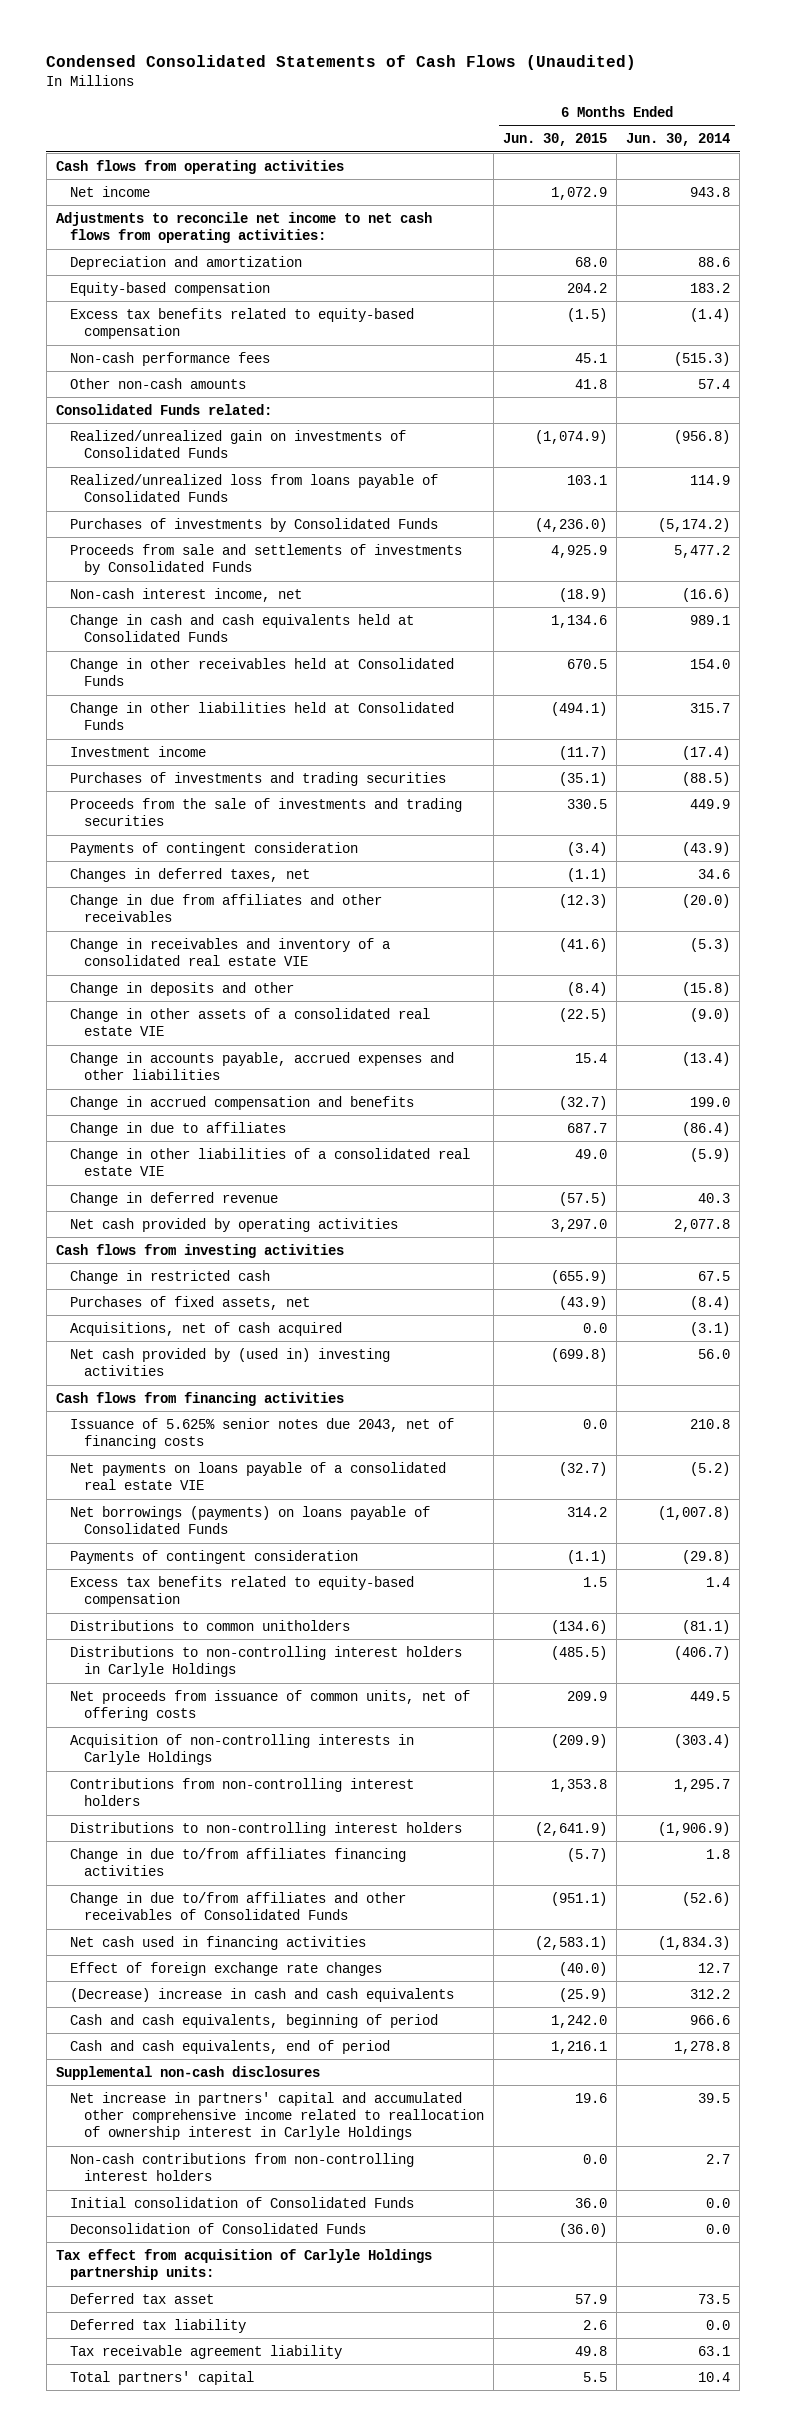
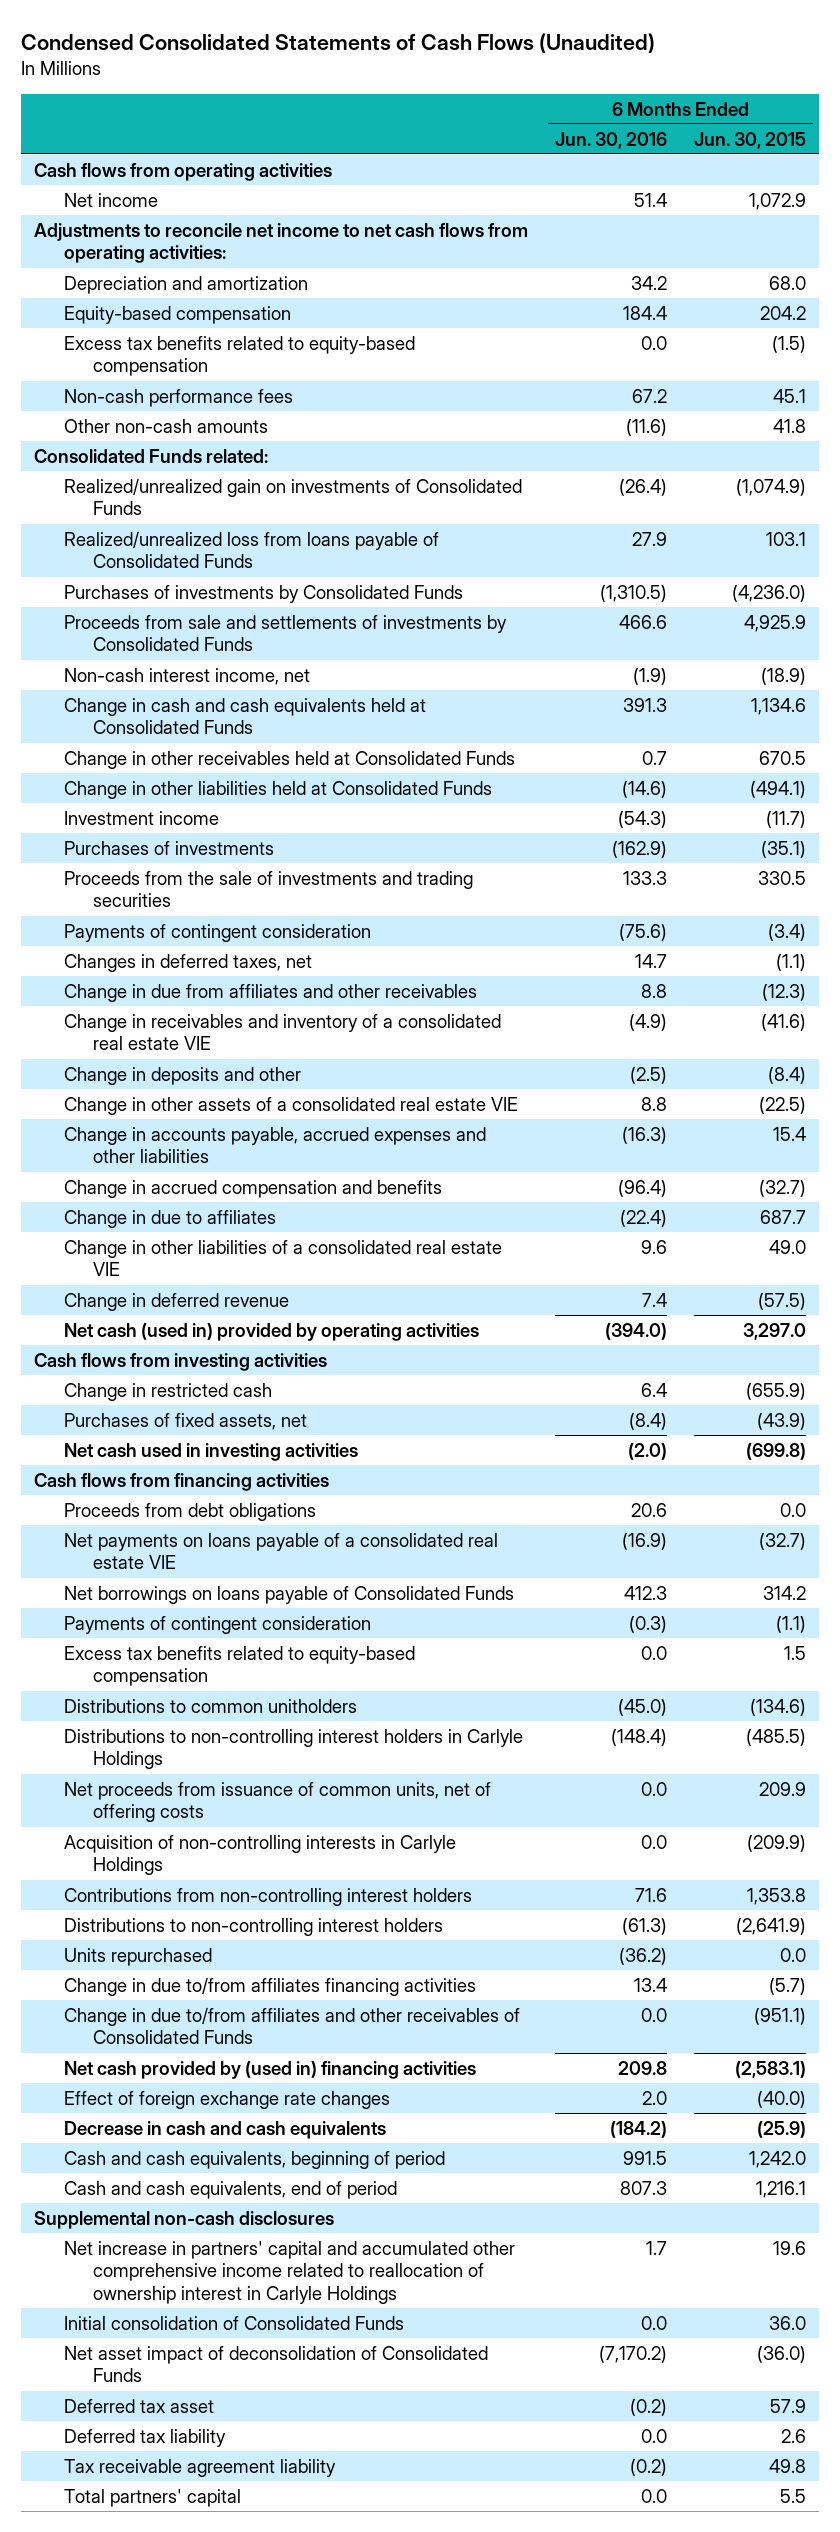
- | 6 Months Ended Jun. 30, 2015 | 6 Months Ended Jun. 30, 2014
+ | 6 Months Ended Jun. 30, 2016 | 6 Months Ended Jun. 30, 2015
- Purchases of investments and trading securities | (35.1) | (88.5)
+ Purchases of investments | (162.9) | (35.1)
- Net cash provided by operating activities | 3,297.0 | 2,077.8
+ Net cash (used in) provided by operating activities | (394.0) | 3,297.0
- Acquisitions, net of cash acquired | 0.0 | (3.1)
- Net cash provided by (used in) investing activities | (699.8) | 56.0
+ Net cash used in investing activities | (2.0) | (699.8)
- Issuance of 5.625% senior notes due 2043, net of financing costs | 0.0 | 210.8
+ Proceeds from debt obligations | 20.6 | 0.0
- Net borrowings (payments) on loans payable of Consolidated Funds | 314.2 | (1,007.8)
+ Net borrowings on loans payable of Consolidated Funds | 412.3 | 314.2
+ Units repurchased | (36.2) | 0.0
- Net cash used in financing activities | (2,583.1) | (1,834.3)
+ Net cash provided by (used in) financing activities | 209.8 | (2,583.1)
- (Decrease) increase in cash and cash equivalents | (25.9) | 312.2
+ Decrease in cash and cash equivalents | (184.2) | (25.9)
- Non-cash contributions from non-controlling interest holders | 0.0 | 2.7
- Deconsolidation of Consolidated Funds | (36.0) | 0.0
- Tax effect from acquisition of Carlyle Holdings partnership units:
+ Net asset impact of deconsolidation of Consolidated Funds | (7,170.2) | (36.0)

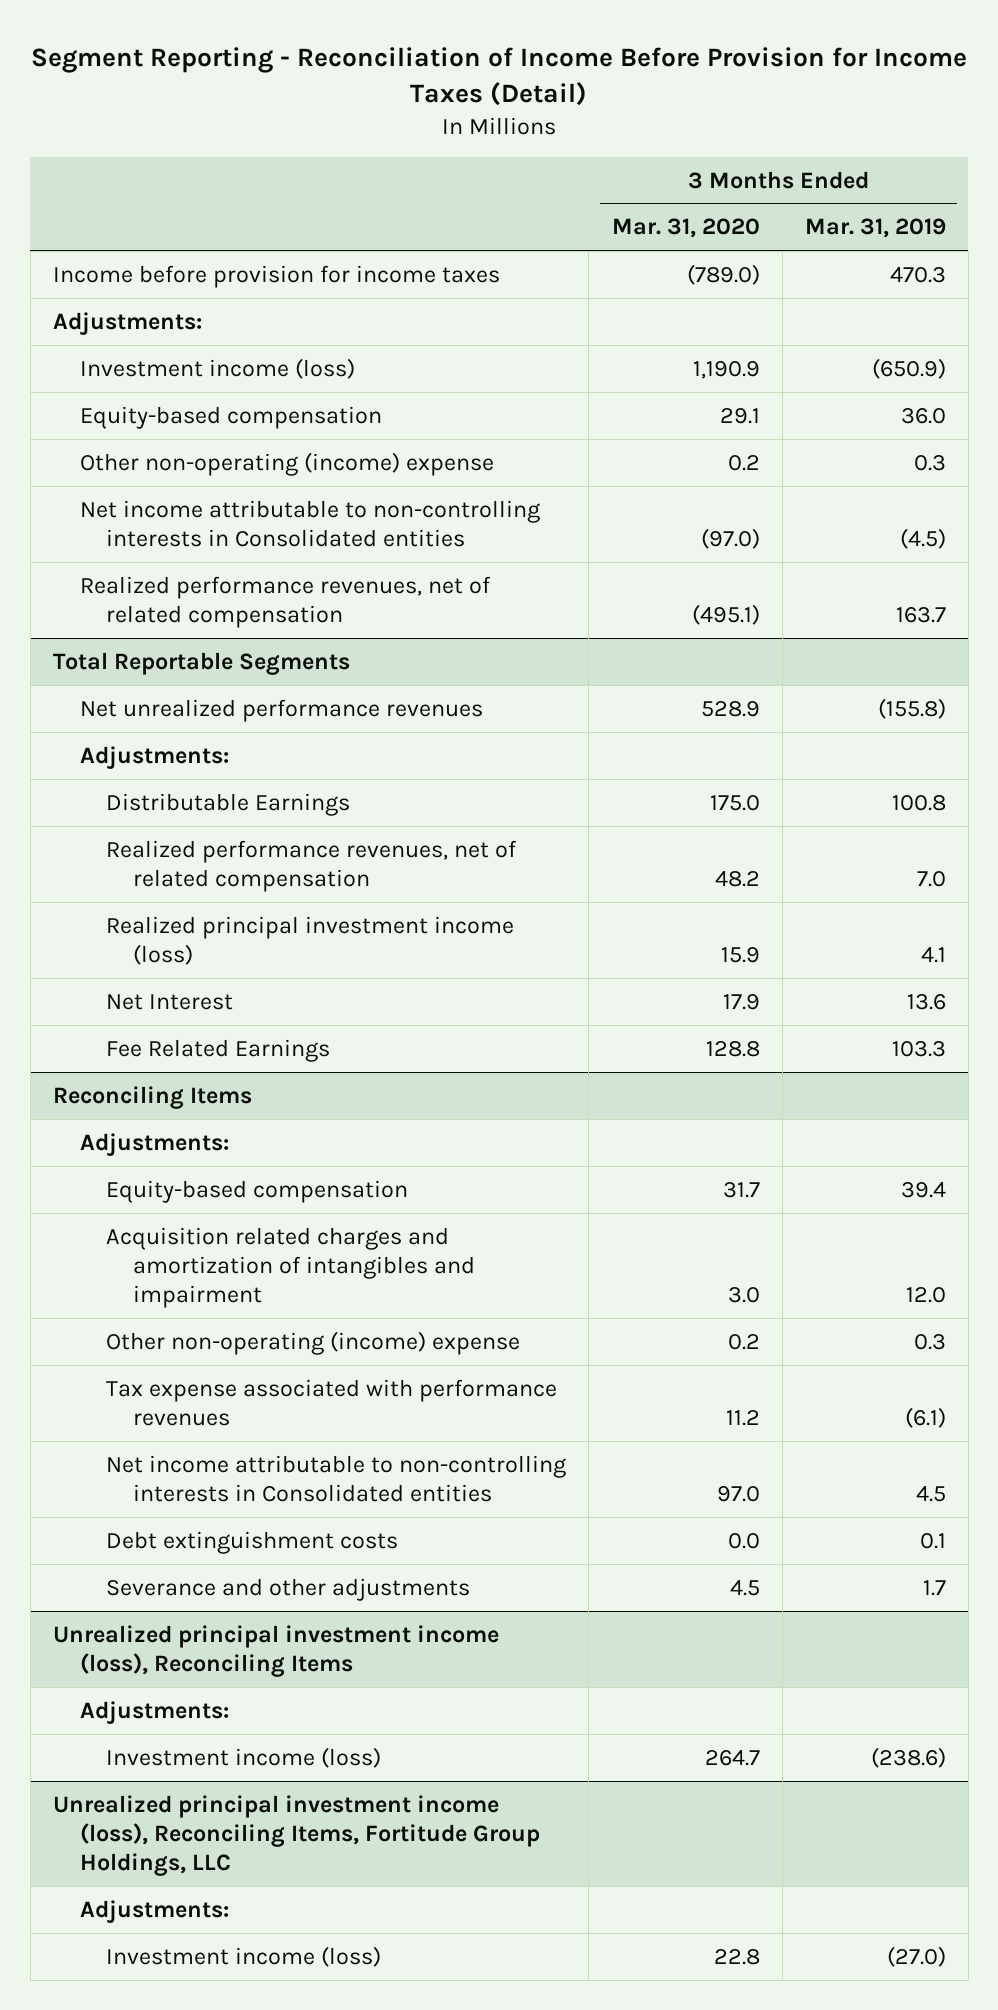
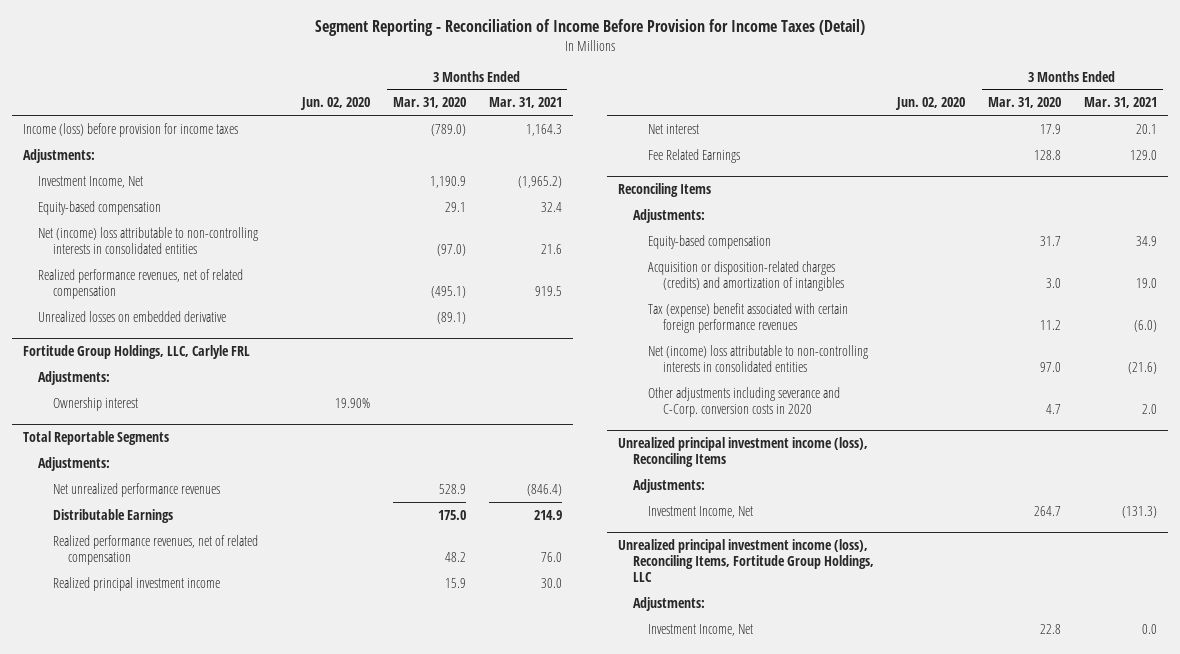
- | 3 Months Ended Mar. 31, 2020 | 3 Months Ended Mar. 31, 2019
+ | Jun. 02, 2020 | 3 Months Ended Mar. 31, 2020 | 3 Months Ended Mar. 31, 2021
- Income before provision for income taxes | (789.0) | 470.3
+ Income (loss) before provision for income taxes | | (789.0) | 1,164.3
- Investment income (loss) | 1,190.9 | (650.9)
+ Investment Income, Net | | 1,190.9 | (1,965.2)
- Other non-operating (income) expense | 0.2 | 0.3
- Net income attributable to non-controlling interests in Consolidated entities | (97.0) | (4.5)
+ Net (income) loss attributable to non-controlling interests in consolidated entities | | (97.0) | 21.6
+ Unrealized losses on embedded derivative | | (89.1) |
+ Fortitude Group Holdings, LLC, Carlyle FRL
+ Adjustments:
+ Ownership interest | 19.90% | |
@ Total Reportable Segments
moved down: Net unrealized performance revenues | | 528.9 | (846.4)
- Realized principal investment income (loss) | 15.9 | 4.1
- Net Interest | 17.9 | 13.6
+ Realized principal investment income | | 15.9 | 30.0
+ Net interest | | 17.9 | 20.1
@ Reconciling Items
- Acquisition related charges and amortization of intangibles and impairment | 3.0 | 12.0
- Other non-operating (income) expense | 0.2 | 0.3
- Tax expense associated with performance revenues | 11.2 | (6.1)
- Net income attributable to non-controlling interests in Consolidated entities | 97.0 | 4.5
- Debt extinguishment costs | 0.0 | 0.1
- Severance and other adjustments | 4.5 | 1.7
+ Acquisition or disposition-related charges (credits) and amortization of intangibles | | 3.0 | 19.0
+ Tax (expense) benefit associated with certain foreign performance revenues | | 11.2 | (6.0)
+ Net (income) loss attributable to non-controlling interests in consolidated entities | | 97.0 | (21.6)
+ Other adjustments including severance and C-Corp. conversion costs in 2020 | | 4.7 | 2.0
@ Unrealized principal investment income (loss), Reconciling Items
- Investment income (loss) | 264.7 | (238.6)
+ Investment Income, Net | | 264.7 | (131.3)
@ Unrealized principal investment income (loss), Reconciling Items, Fortitude Group Holdings, LLC
- Investment income (loss) | 22.8 | (27.0)
+ Investment Income, Net | | 22.8 | 0.0

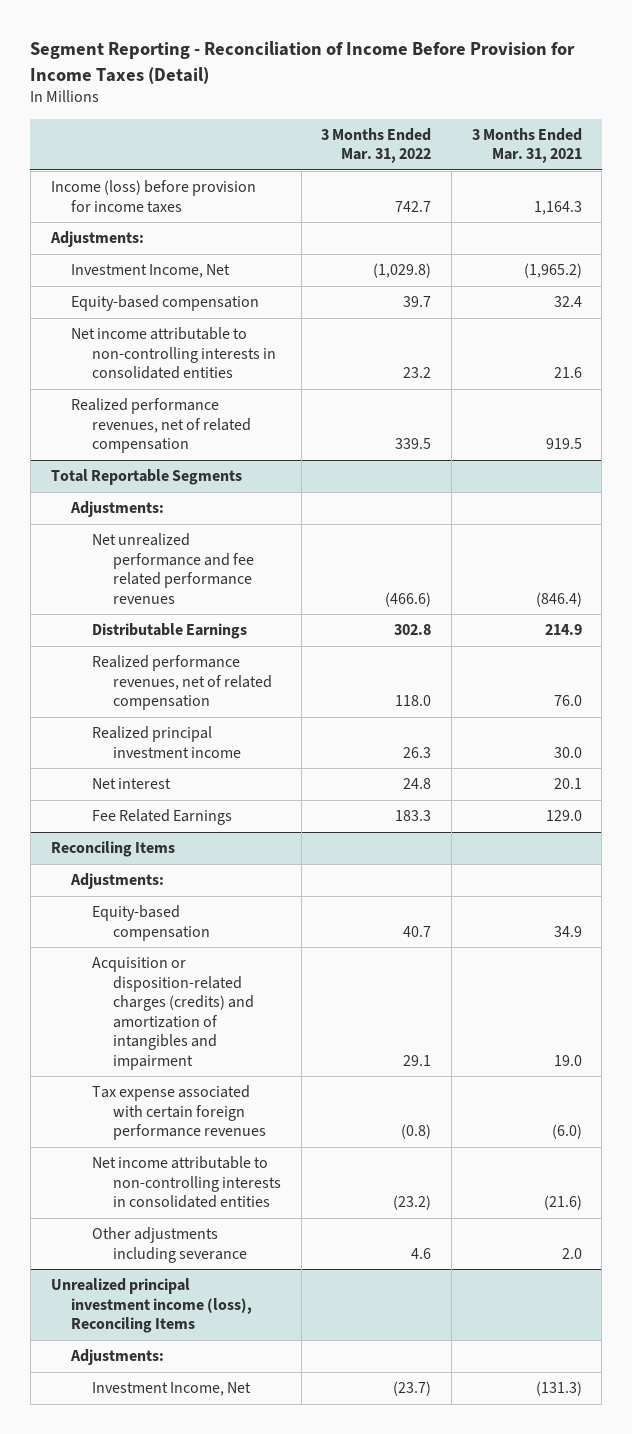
- | Jun. 02, 2020 | 3 Months Ended Mar. 31, 2020 | 3 Months Ended Mar. 31, 2021
+ | 3 Months Ended Mar. 31, 2022 | 3 Months Ended Mar. 31, 2021
- Net (income) loss attributable to non-controlling interests in consolidated entities | | (97.0) | 21.6
+ Net income attributable to non-controlling interests in consolidated entities | 23.2 | 21.6
- Unrealized losses on embedded derivative | | (89.1) |
- Fortitude Group Holdings, LLC, Carlyle FRL
- Adjustments:
- Ownership interest | 19.90% | |
@ Total Reportable Segments
- Net unrealized performance revenues | | 528.9 | (846.4)
+ Net unrealized performance and fee related performance revenues | (466.6) | (846.4)
@ Reconciling Items
- Acquisition or disposition-related charges (credits) and amortization of intangibles | | 3.0 | 19.0
- Tax (expense) benefit associated with certain foreign performance revenues | | 11.2 | (6.0)
- Net (income) loss attributable to non-controlling interests in consolidated entities | | 97.0 | (21.6)
- Other adjustments including severance and C-Corp. conversion costs in 2020 | | 4.7 | 2.0
+ Acquisition or disposition-related charges (credits) and amortization of intangibles and impairment | 29.1 | 19.0
+ Tax expense associated with certain foreign performance revenues | (0.8) | (6.0)
+ Net income attributable to non-controlling interests in consolidated entities | (23.2) | (21.6)
+ Other adjustments including severance | 4.6 | 2.0
- Unrealized principal investment income (loss), Reconciling Items, Fortitude Group Holdings, LLC
- Adjustments:
- Investment Income, Net | | 22.8 | 0.0

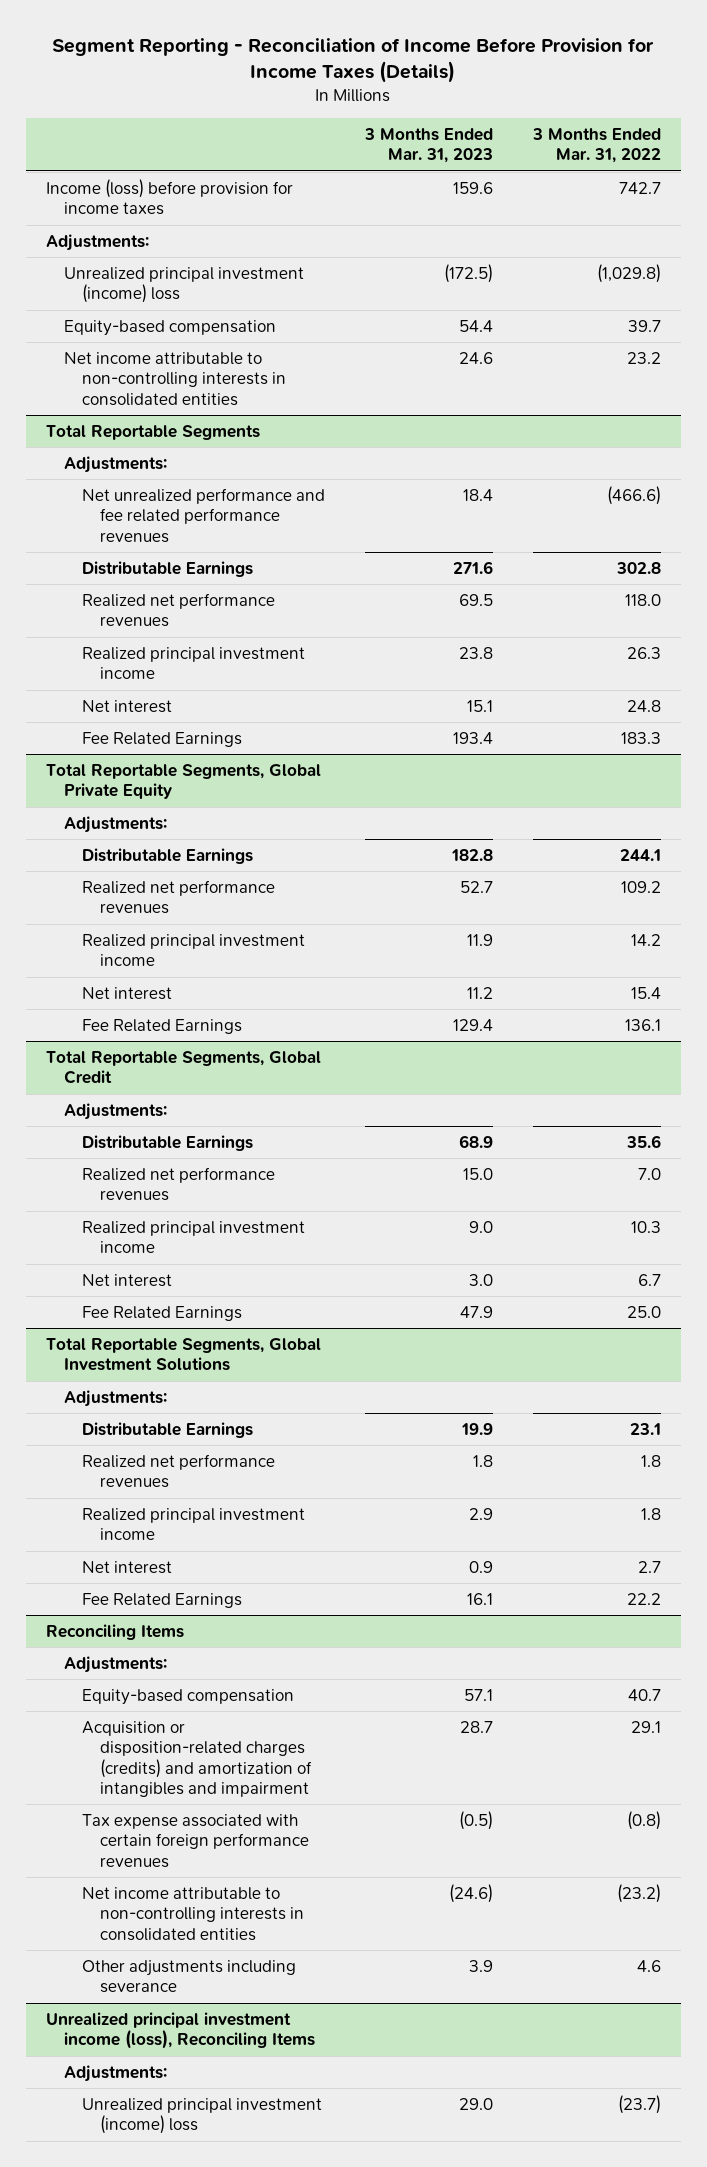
- Segment Reporting - Reconciliation of Income Before Provision for Income Taxes (Detail)
+ Segment Reporting - Reconciliation of Income Before Provision for Income Taxes (Details)
- | 3 Months Ended Mar. 31, 2022 | 3 Months Ended Mar. 31, 2021
+ | 3 Months Ended Mar. 31, 2023 | 3 Months Ended Mar. 31, 2022
- Investment Income, Net | (1,029.8) | (1,965.2)
+ Unrealized principal investment (income) loss | (172.5) | (1,029.8)
- Realized performance revenues, net of related compensation | 339.5 | 919.5
@ Total Reportable Segments
- Realized performance revenues, net of related compensation | 118.0 | 76.0
+ Realized net performance revenues | 69.5 | 118.0
+ Total Reportable Segments, Global Private Equity
+ Adjustments:
+ Distributable Earnings | 182.8 | 244.1
+ Realized net performance revenues | 52.7 | 109.2
+ Realized principal investment income | 11.9 | 14.2
+ Net interest | 11.2 | 15.4
+ Fee Related Earnings | 129.4 | 136.1
+ Total Reportable Segments, Global Credit
+ Adjustments:
+ Distributable Earnings | 68.9 | 35.6
+ Realized net performance revenues | 15.0 | 7.0
+ Realized principal investment income | 9.0 | 10.3
+ Net interest | 3.0 | 6.7
+ Fee Related Earnings | 47.9 | 25.0
+ Total Reportable Segments, Global Investment Solutions
+ Adjustments:
+ Distributable Earnings | 19.9 | 23.1
+ Realized net performance revenues | 1.8 | 1.8
+ Realized principal investment income | 2.9 | 1.8
+ Net interest | 0.9 | 2.7
+ Fee Related Earnings | 16.1 | 22.2
@ Unrealized principal investment income (loss), Reconciling Items
- Investment Income, Net | (23.7) | (131.3)
+ Unrealized principal investment (income) loss | 29.0 | (23.7)

